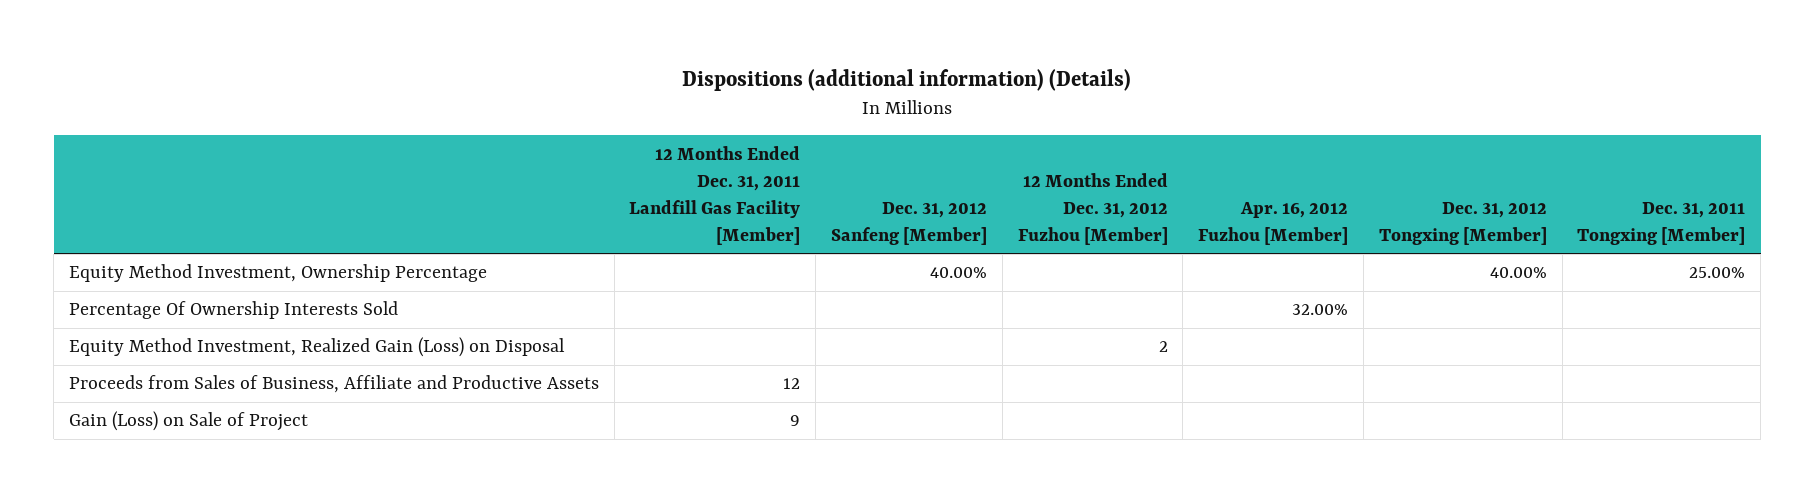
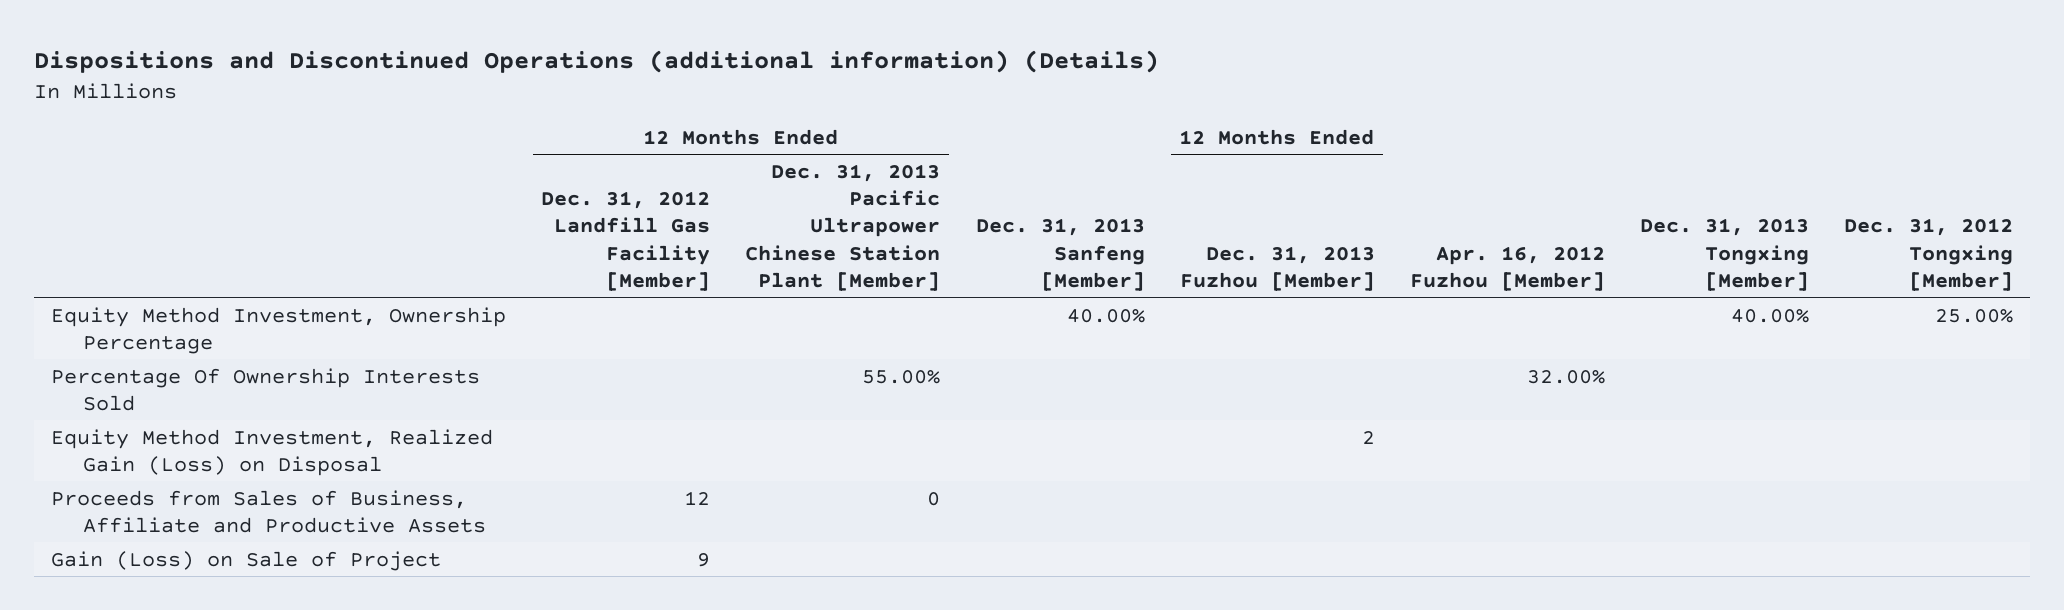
- Dispositions (additional information) (Details)
+ Dispositions and Discontinued Operations (additional information) (Details)
- | 12 Months Ended Dec. 31, 2011 Landfill Gas Facility [Member] | Dec. 31, 2012 Sanfeng [Member] | 12 Months Ended Dec. 31, 2012 Fuzhou [Member] | Apr. 16, 2012 Fuzhou [Member] | Dec. 31, 2012 Tongxing [Member] | Dec. 31, 2011 Tongxing [Member]
+ | 12 Months Ended Dec. 31, 2012 Landfill Gas Facility [Member] | 12 Months Ended Dec. 31, 2013 Pacific Ultrapower Chinese Station Plant [Member] | Dec. 31, 2013 Sanfeng [Member] | 12 Months Ended Dec. 31, 2013 Fuzhou [Member] | Apr. 16, 2012 Fuzhou [Member] | Dec. 31, 2013 Tongxing [Member] | Dec. 31, 2012 Tongxing [Member]
- Equity Method Investment, Ownership Percentage | | 40.00% | | | 40.00% | 25.00%
+ Equity Method Investment, Ownership Percentage | | | 40.00% | | | 40.00% | 25.00%

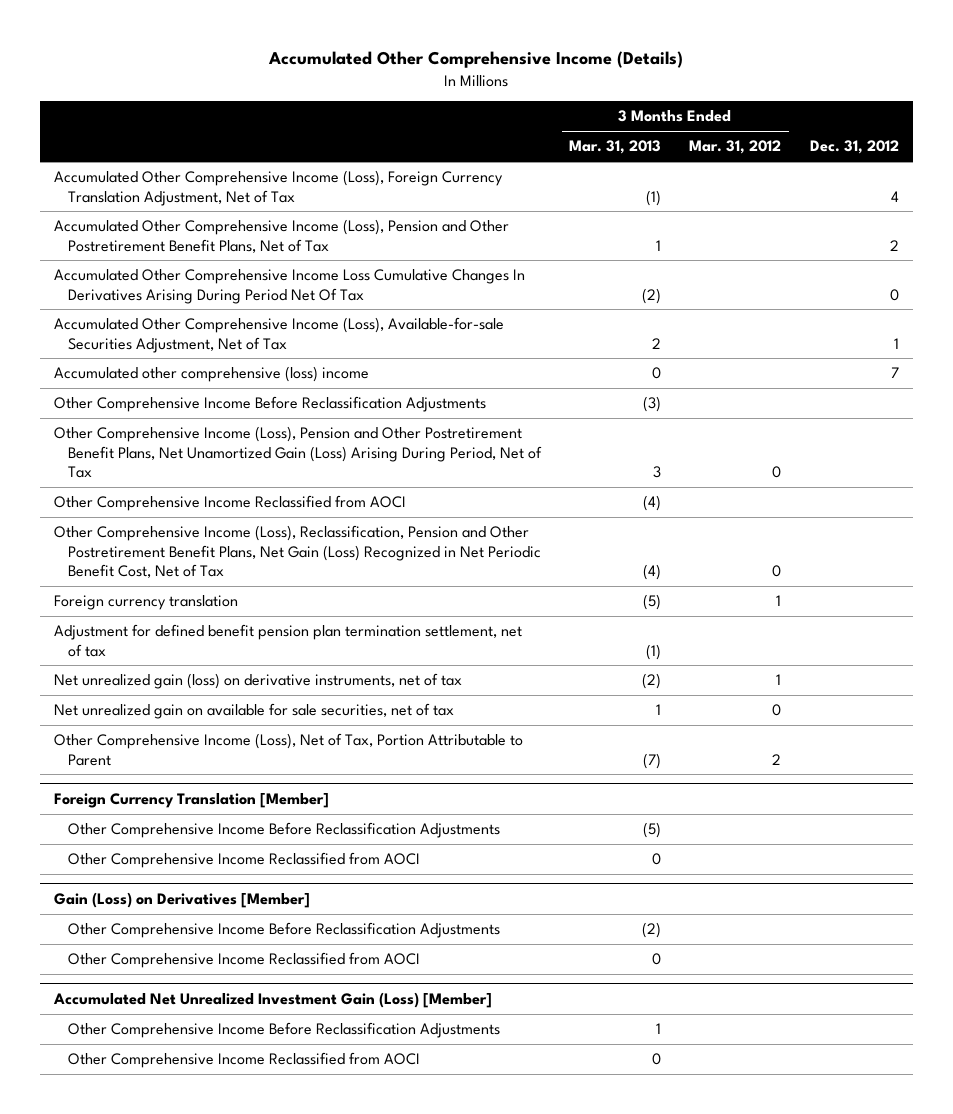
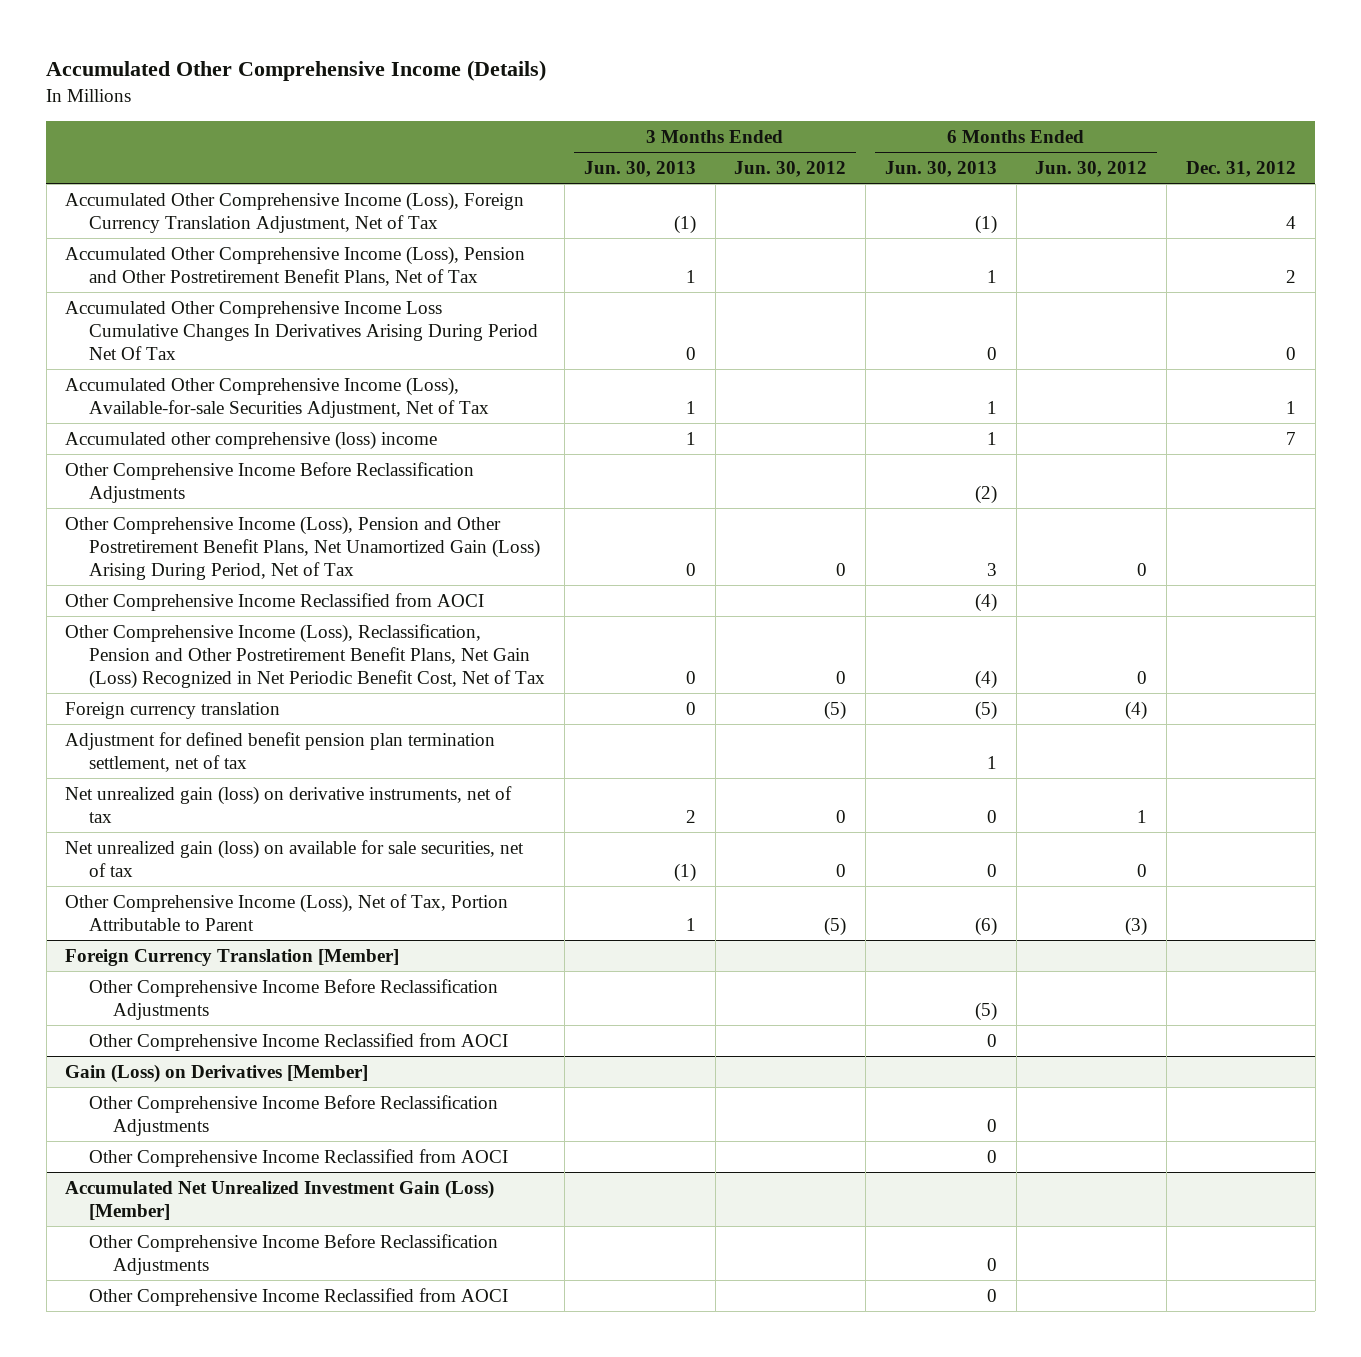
- | 3 Months Ended Mar. 31, 2013 | 3 Months Ended Mar. 31, 2012 | Dec. 31, 2012
+ | 3 Months Ended Jun. 30, 2013 | 3 Months Ended Jun. 30, 2012 | 6 Months Ended Jun. 30, 2013 | 6 Months Ended Jun. 30, 2012 | Dec. 31, 2012
- Net unrealized gain on available for sale securities, net of tax | 1 | 0 |
+ Net unrealized gain (loss) on available for sale securities, net of tax | (1) | 0 | 0 | 0 |

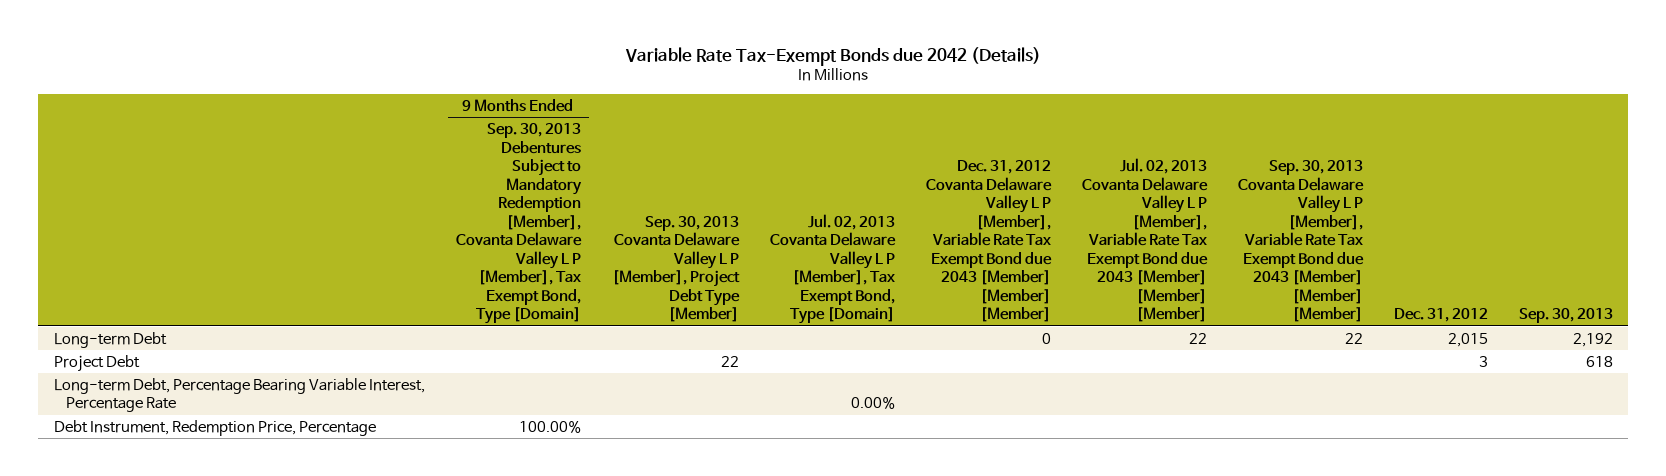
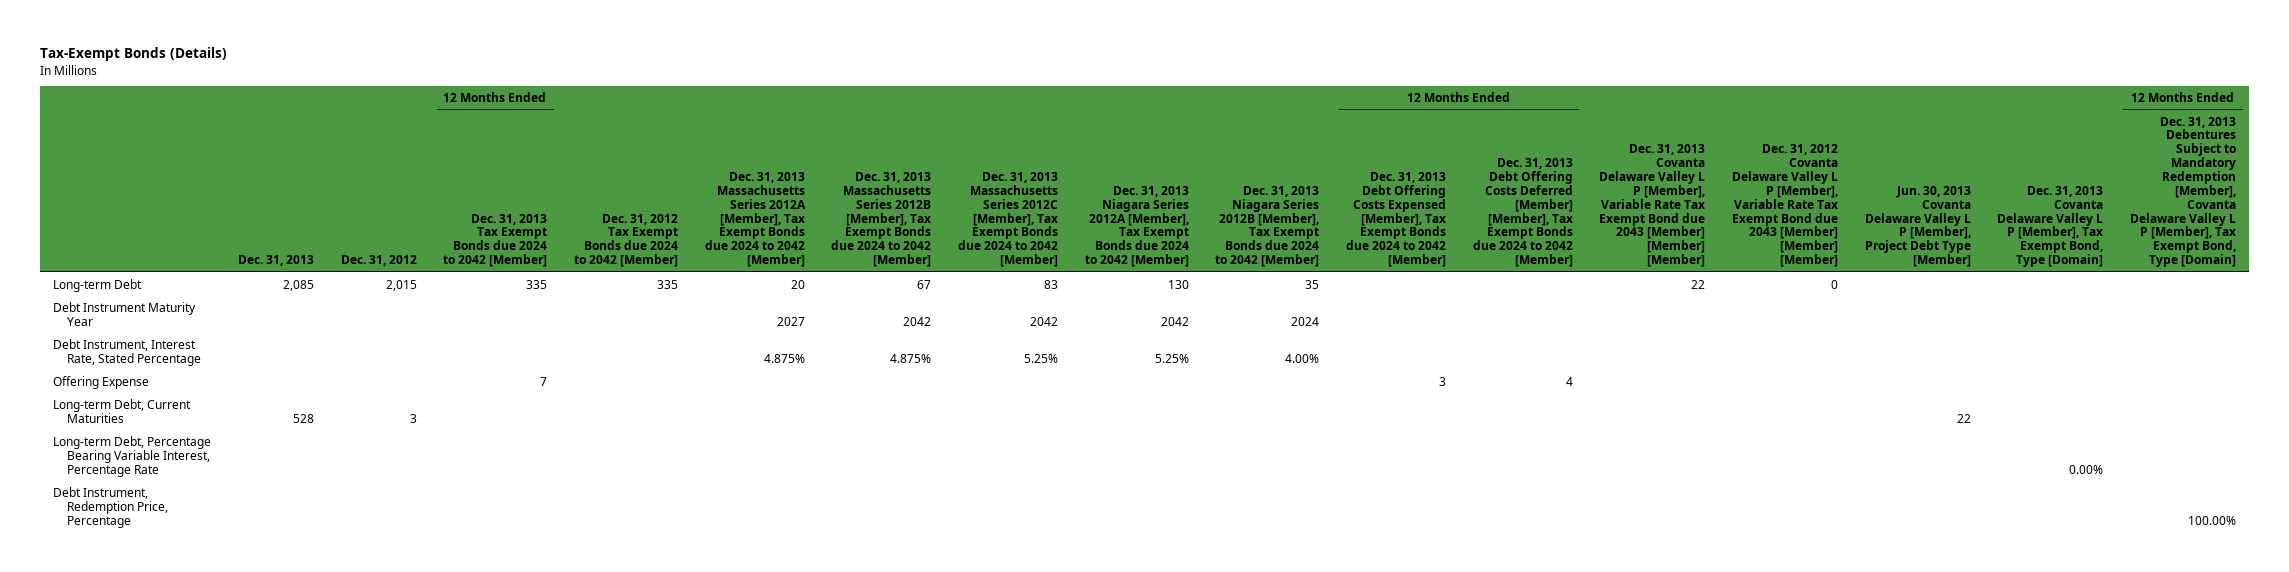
- Variable Rate Tax-Exempt Bonds due 2042 (Details)
+ Tax-Exempt Bonds (Details)
- | 9 Months Ended Sep. 30, 2013 Debentures Subject to Mandatory Redemption [Member], Covanta Delaware Valley L P [Member], Tax Exempt Bond, Type [Domain] | Sep. 30, 2013 Covanta Delaware Valley L P [Member], Project Debt Type [Member] | Jul. 02, 2013 Covanta Delaware Valley L P [Member], Tax Exempt Bond, Type [Domain] | Dec. 31, 2012 Covanta Delaware Valley L P [Member], Variable Rate Tax Exempt Bond due 2043 [Member] [Member] [Member] | Jul. 02, 2013 Covanta Delaware Valley L P [Member], Variable Rate Tax Exempt Bond due 2043 [Member] [Member] [Member] | Sep. 30, 2013 Covanta Delaware Valley L P [Member], Variable Rate Tax Exempt Bond due 2043 [Member] [Member] [Member] | Dec. 31, 2012 | Sep. 30, 2013
+ | Dec. 31, 2013 | Dec. 31, 2012 | 12 Months Ended Dec. 31, 2013 Tax Exempt Bonds due 2024 to 2042 [Member] | Dec. 31, 2012 Tax Exempt Bonds due 2024 to 2042 [Member] | Dec. 31, 2013 Massachusetts Series 2012A [Member], Tax Exempt Bonds due 2024 to 2042 [Member] | Dec. 31, 2013 Massachusetts Series 2012B [Member], Tax Exempt Bonds due 2024 to 2042 [Member] | Dec. 31, 2013 Massachusetts Series 2012C [Member], Tax Exempt Bonds due 2024 to 2042 [Member] | Dec. 31, 2013 Niagara Series 2012A [Member], Tax Exempt Bonds due 2024 to 2042 [Member] | Dec. 31, 2013 Niagara Series 2012B [Member], Tax Exempt Bonds due 2024 to 2042 [Member] | 12 Months Ended Dec. 31, 2013 Debt Offering Costs Expensed [Member], Tax Exempt Bonds due 2024 to 2042 [Member] | 12 Months Ended Dec. 31, 2013 Debt Offering Costs Deferred [Member] [Member], Tax Exempt Bonds due 2024 to 2042 [Member] | Dec. 31, 2013 Covanta Delaware Valley L P [Member], Variable Rate Tax Exempt Bond due 2043 [Member] [Member] [Member] | Dec. 31, 2012 Covanta Delaware Valley L P [Member], Variable Rate Tax Exempt Bond due 2043 [Member] [Member] [Member] | Jun. 30, 2013 Covanta Delaware Valley L P [Member], Project Debt Type [Member] | Dec. 31, 2013 Covanta Delaware Valley L P [Member], Tax Exempt Bond, Type [Domain] | 12 Months Ended Dec. 31, 2013 Debentures Subject to Mandatory Redemption [Member], Covanta Delaware Valley L P [Member], Tax Exempt Bond, Type [Domain]
- Project Debt | | 22 | | | | | 3 | 618
+ Debt Instrument Maturity Year | | | | | 2027 | 2042 | 2042 | 2042 | 2024 | | | | | | |
+ Debt Instrument, Interest Rate, Stated Percentage | | | | | 4.875% | 4.875% | 5.25% | 5.25% | 4.00% | | | | | | |
+ Offering Expense | | | 7 | | | | | | | 3 | 4 | | | | |
+ Long-term Debt, Current Maturities | 528 | 3 | | | | | | | | | | | | 22 | |

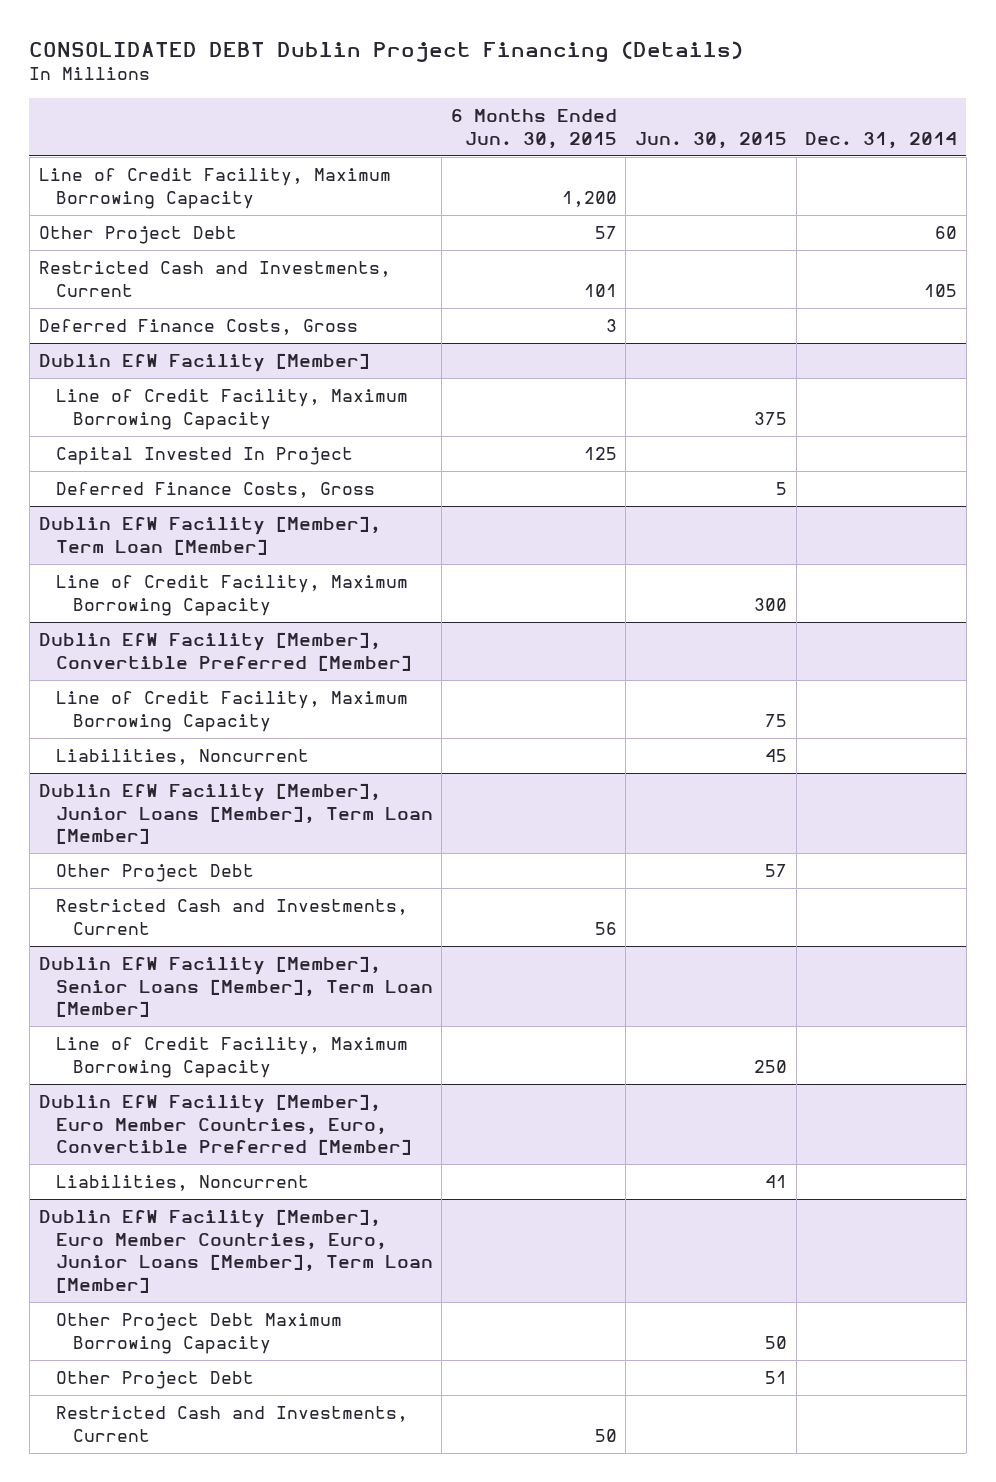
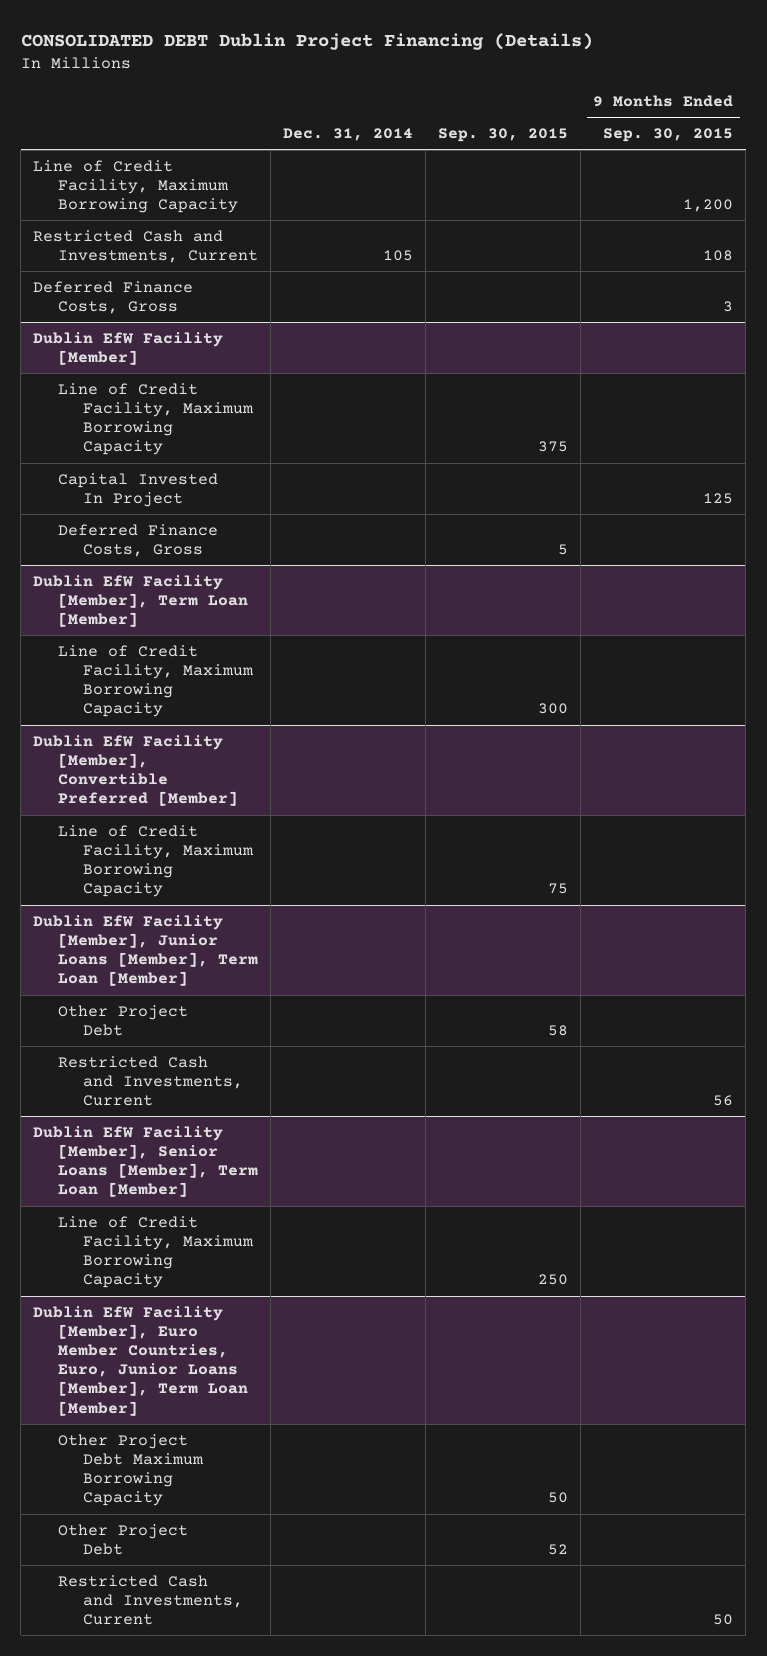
- | 6 Months Ended Jun. 30, 2015 | Jun. 30, 2015 | Dec. 31, 2014
+ | Dec. 31, 2014 | Sep. 30, 2015 | 9 Months Ended Sep. 30, 2015
- Other Project Debt | 57 | | 60
@ Dublin EfW Facility [Member], Convertible Preferred [Member]
- Liabilities, Noncurrent | | 45 |
- Dublin EfW Facility [Member], Euro Member Countries, Euro, Convertible Preferred [Member]
- Liabilities, Noncurrent | | 41 |

